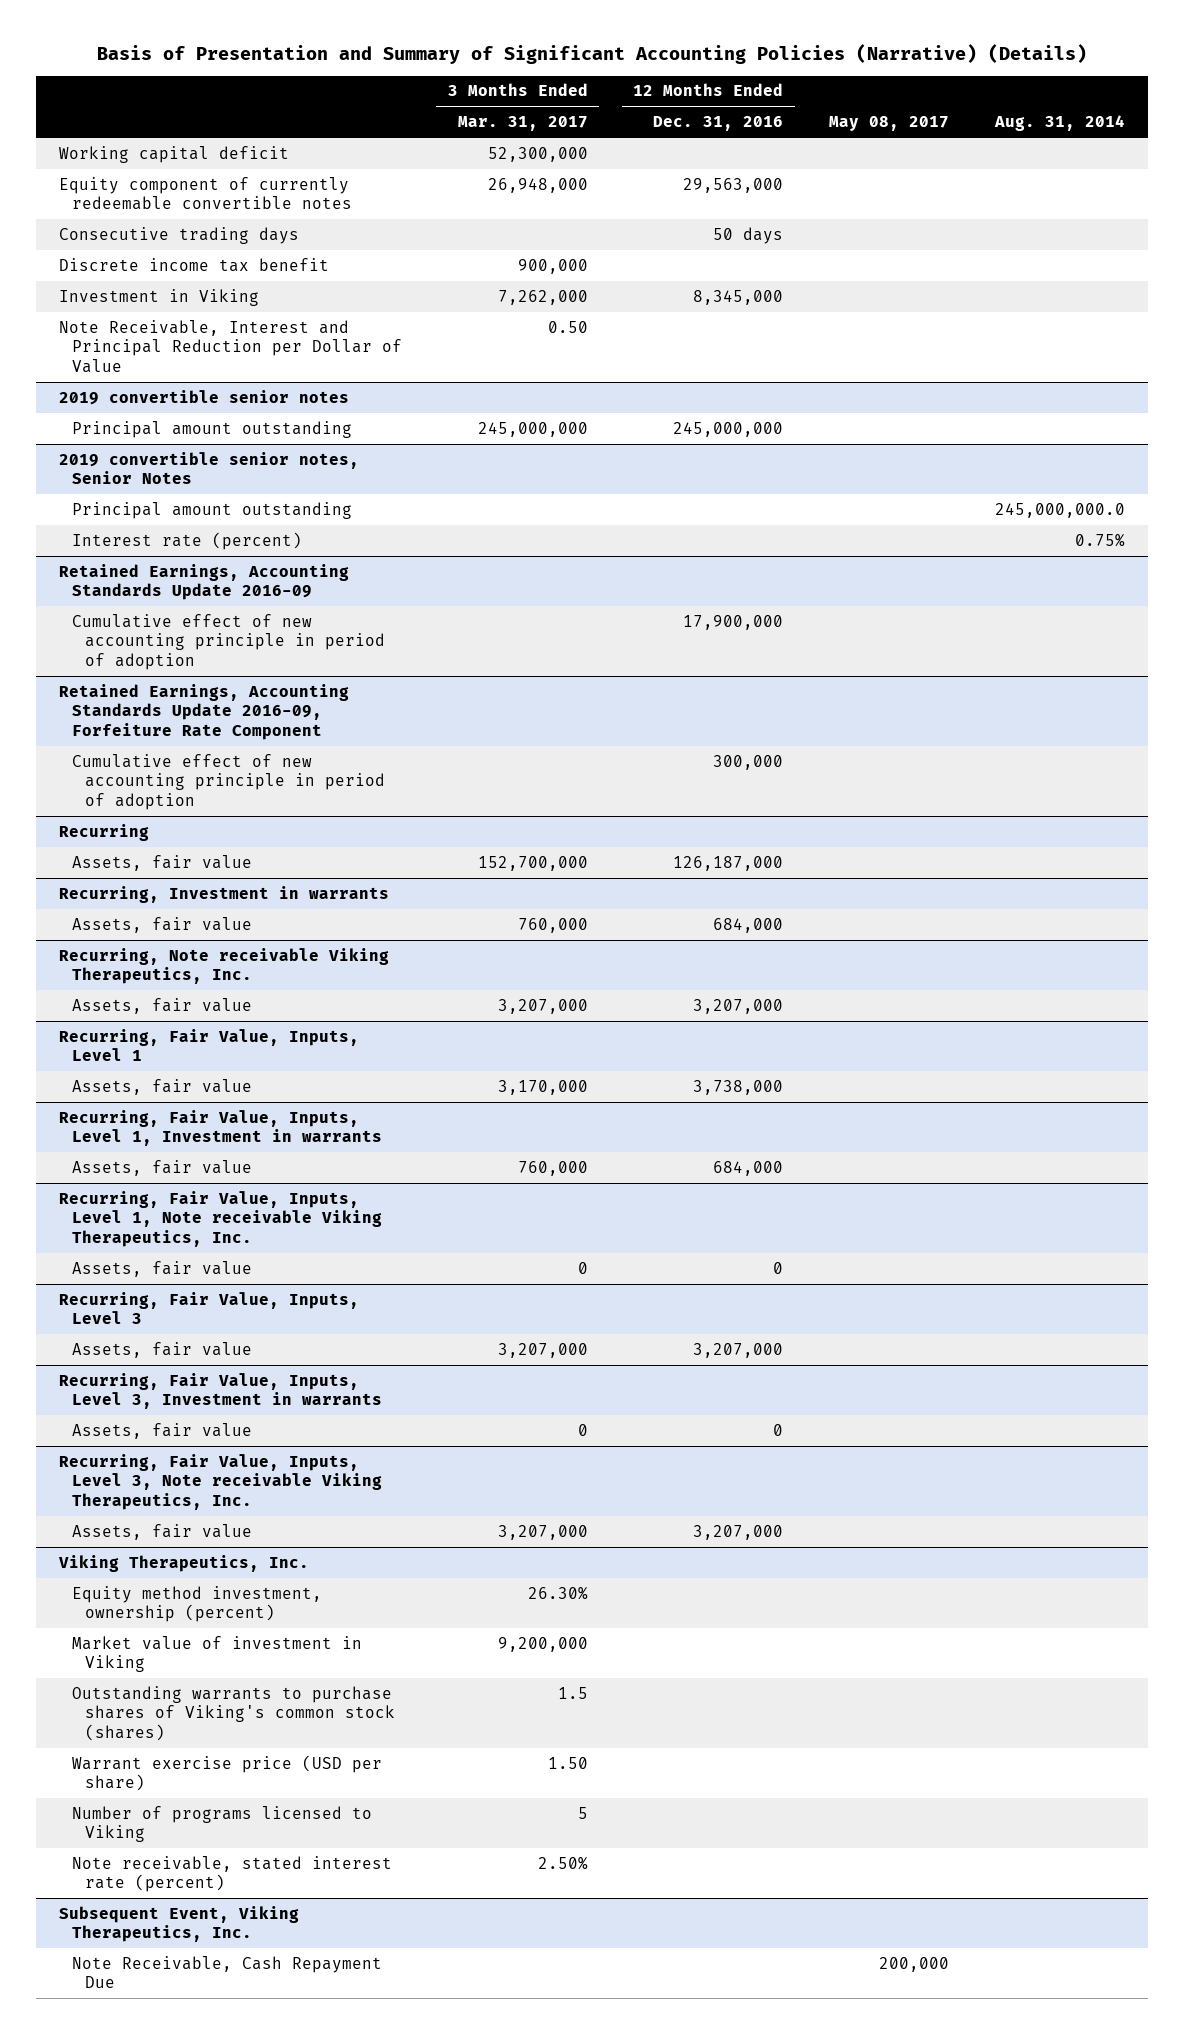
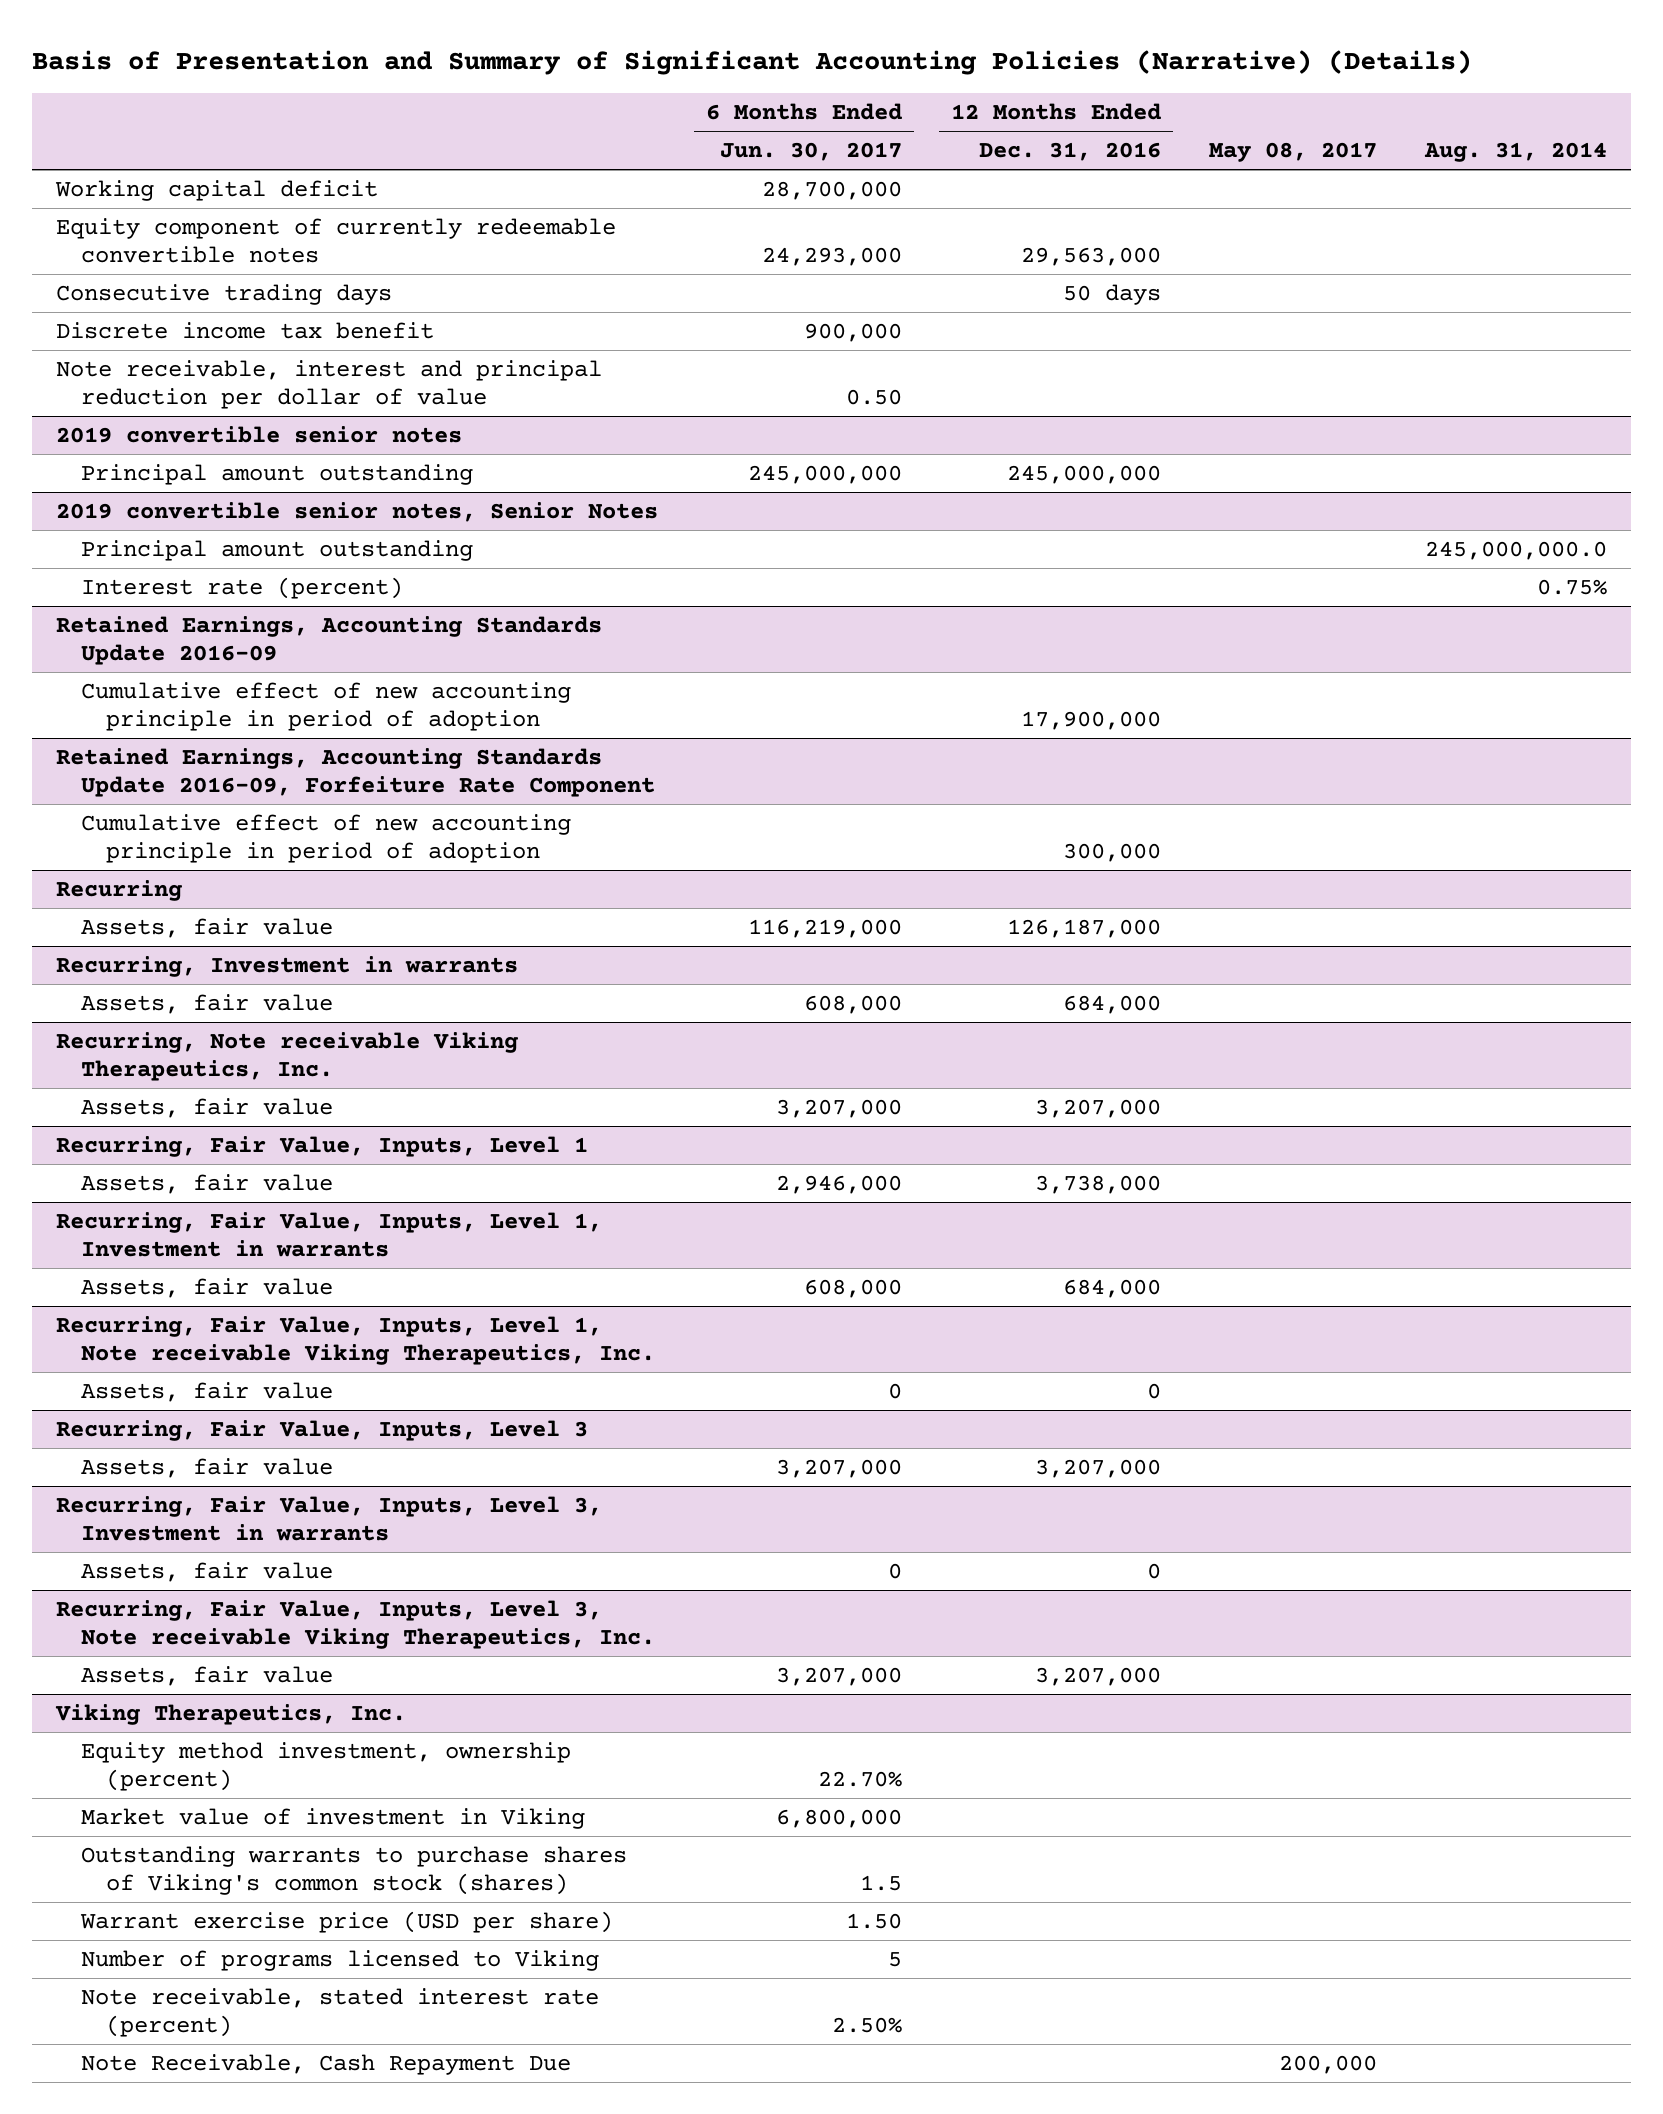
- | 3 Months Ended Mar. 31, 2017 | 12 Months Ended Dec. 31, 2016 | May 08, 2017 | Aug. 31, 2014
+ | 6 Months Ended Jun. 30, 2017 | 12 Months Ended Dec. 31, 2016 | May 08, 2017 | Aug. 31, 2014
- Investment in Viking | 7,262,000 | 8,345,000 | |
- Note Receivable, Interest and Principal Reduction per Dollar of Value | 0.50 | | |
+ Note receivable, interest and principal reduction per dollar of value | 0.50 | | |
- Subsequent Event, Viking Therapeutics, Inc.
- Note Receivable, Cash Repayment Due | | | 200,000 |
@ Viking Therapeutics, Inc.
+ Note Receivable, Cash Repayment Due | | | 200,000 |

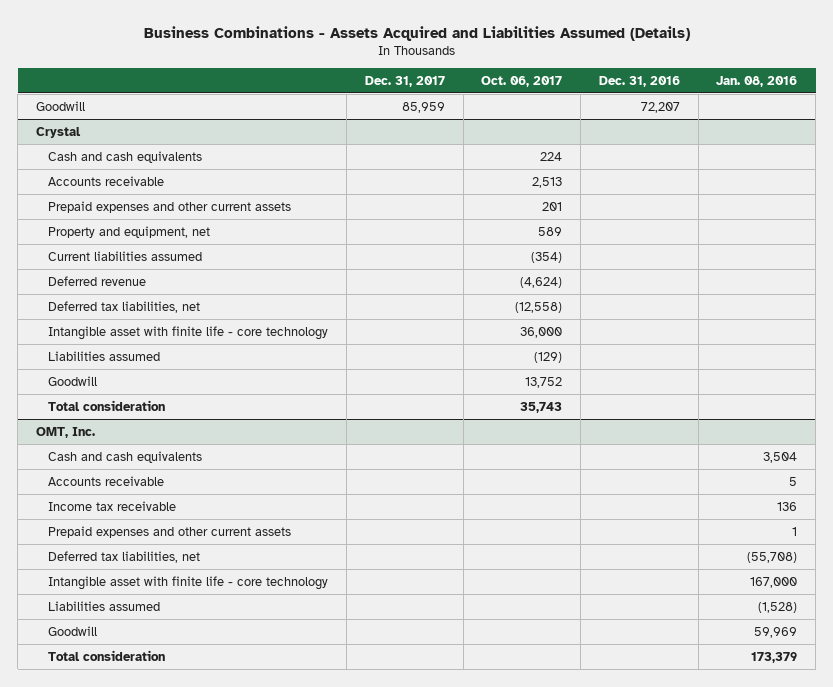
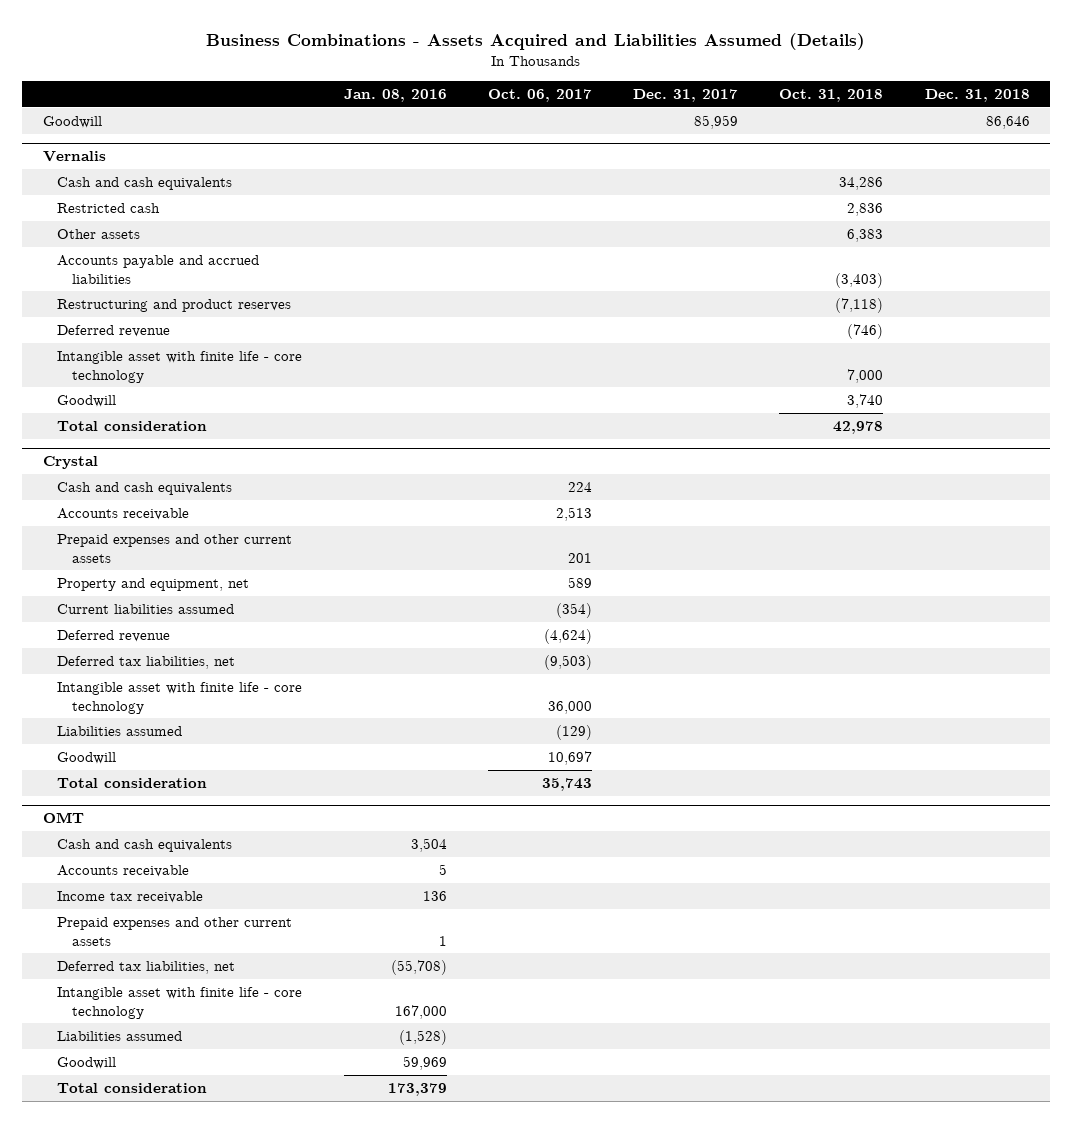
- | Dec. 31, 2017 | Oct. 06, 2017 | Dec. 31, 2016 | Jan. 08, 2016
+ | Jan. 08, 2016 | Oct. 06, 2017 | Dec. 31, 2017 | Oct. 31, 2018 | Dec. 31, 2018
+ Vernalis
+ Cash and cash equivalents | | | | 34,286 |
+ Restricted cash | | | | 2,836 |
+ Other assets | | | | 6,383 |
+ Accounts payable and accrued liabilities | | | | (3,403) |
+ Restructuring and product reserves | | | | (7,118) |
+ Deferred revenue | | | | (746) |
+ Intangible asset with finite life - core technology | | | | 7,000 |
+ Goodwill | | | | 3,740 |
+ Total consideration | | | | 42,978 |
@ Crystal
- Deferred tax liabilities, net | | (12,558) | |
+ Deferred tax liabilities, net | | (9,503) | | |
- Goodwill | | 13,752 | |
+ Goodwill | | 10,697 | | |
- OMT, Inc.
+ OMT

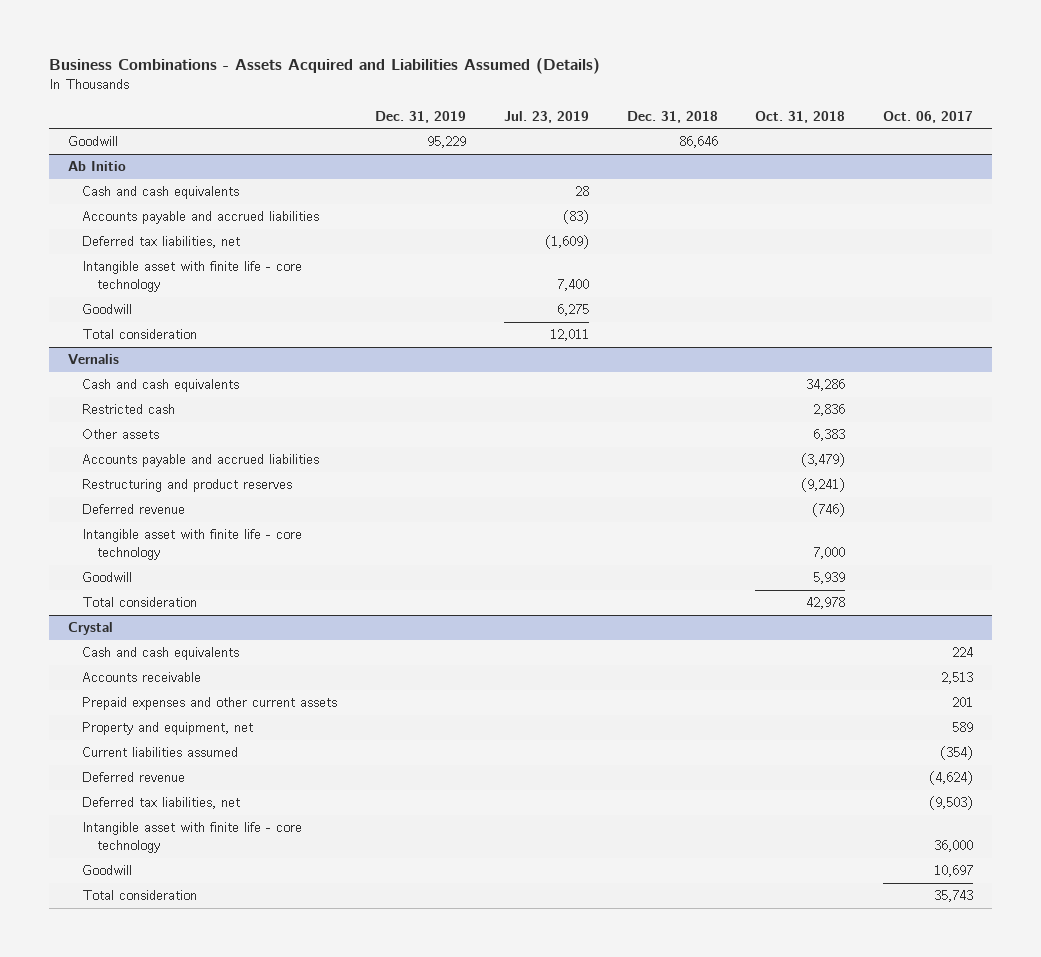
- | Jan. 08, 2016 | Oct. 06, 2017 | Dec. 31, 2017 | Oct. 31, 2018 | Dec. 31, 2018
+ | Dec. 31, 2019 | Jul. 23, 2019 | Dec. 31, 2018 | Oct. 31, 2018 | Oct. 06, 2017
+ Ab Initio
+ Cash and cash equivalents | | 28 | | |
+ Accounts payable and accrued liabilities | | (83) | | |
+ Deferred tax liabilities, net | | (1,609) | | |
+ Intangible asset with finite life - core technology | | 7,400 | | |
+ Goodwill | | 6,275 | | |
+ Total consideration | | 12,011 | | |
@ Vernalis
- Accounts payable and accrued liabilities | | | | (3,403) |
- Restructuring and product reserves | | | | (7,118) |
+ Accounts payable and accrued liabilities | | | | (3,479) |
+ Restructuring and product reserves | | | | (9,241) |
- Goodwill | | | | 3,740 |
+ Goodwill | | | | 5,939 |
@ Crystal
- Liabilities assumed | | (129) | | |
- OMT
- Cash and cash equivalents | 3,504 | | | |
- Accounts receivable | 5 | | | |
- Income tax receivable | 136 | | | |
- Prepaid expenses and other current assets | 1 | | | |
- Deferred tax liabilities, net | (55,708) | | | |
- Intangible asset with finite life - core technology | 167,000 | | | |
- Liabilities assumed | (1,528) | | | |
- Goodwill | 59,969 | | | |
- Total consideration | 173,379 | | | |

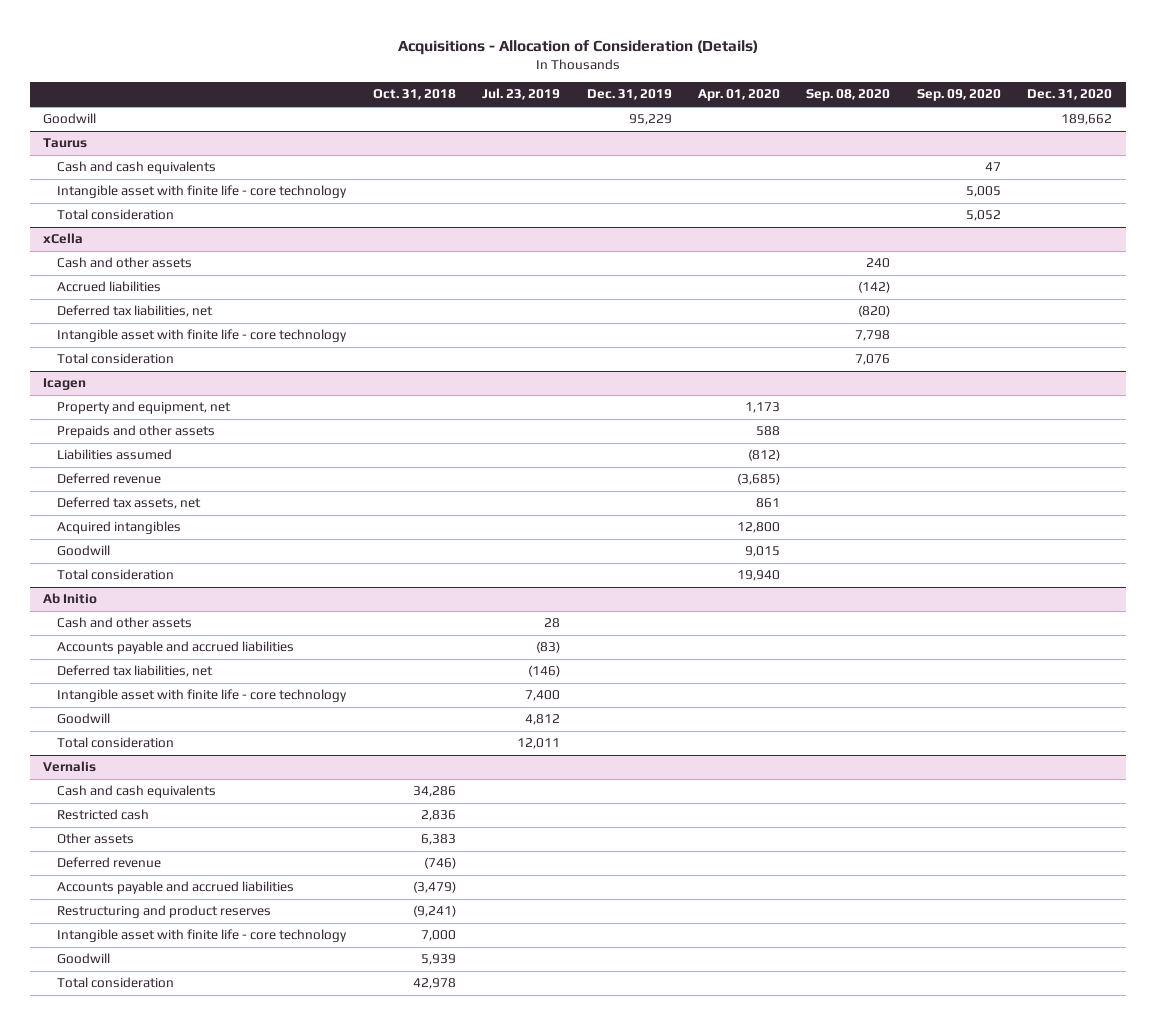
- Business Combinations - Assets Acquired and Liabilities Assumed (Details)
+ Acquisitions - Allocation of Consideration (Details)
- | Dec. 31, 2019 | Jul. 23, 2019 | Dec. 31, 2018 | Oct. 31, 2018 | Oct. 06, 2017
+ | Oct. 31, 2018 | Jul. 23, 2019 | Dec. 31, 2019 | Apr. 01, 2020 | Sep. 08, 2020 | Sep. 09, 2020 | Dec. 31, 2020
+ Taurus
+ Cash and cash equivalents | | | | | | 47 |
+ Intangible asset with finite life - core technology | | | | | | 5,005 |
+ Total consideration | | | | | | 5,052 |
+ xCella
+ Cash and other assets | | | | | 240 | |
+ Accrued liabilities | | | | | (142) | |
+ Deferred tax liabilities, net | | | | | (820) | |
+ Intangible asset with finite life - core technology | | | | | 7,798 | |
+ Total consideration | | | | | 7,076 | |
+ Icagen
+ Property and equipment, net | | | | 1,173 | | |
+ Prepaids and other assets | | | | 588 | | |
+ Liabilities assumed | | | | (812) | | |
+ Deferred revenue | | | | (3,685) | | |
+ Deferred tax assets, net | | | | 861 | | |
+ Acquired intangibles | | | | 12,800 | | |
+ Goodwill | | | | 9,015 | | |
+ Total consideration | | | | 19,940 | | |
@ Ab Initio
- Cash and cash equivalents | | 28 | | |
+ Cash and other assets | | 28 | | | | |
- Deferred tax liabilities, net | | (1,609) | | |
+ Deferred tax liabilities, net | | (146) | | | | |
- Goodwill | | 6,275 | | |
+ Goodwill | | 4,812 | | | | |
@ Vernalis
moved up: Deferred revenue | (746) | | | | | |
- Crystal
- Cash and cash equivalents | | | | | 224
- Accounts receivable | | | | | 2,513
- Prepaid expenses and other current assets | | | | | 201
- Property and equipment, net | | | | | 589
- Current liabilities assumed | | | | | (354)
- Deferred revenue | | | | | (4,624)
- Deferred tax liabilities, net | | | | | (9,503)
- Intangible asset with finite life - core technology | | | | | 36,000
- Goodwill | | | | | 10,697
- Total consideration | | | | | 35,743

